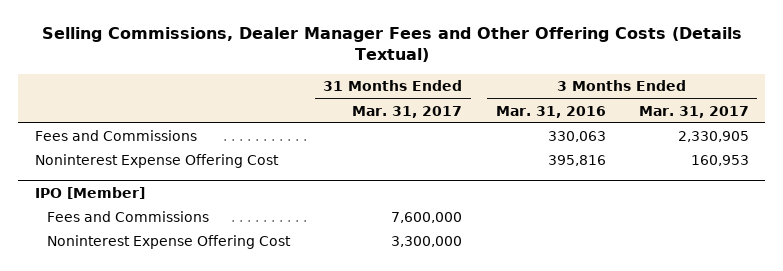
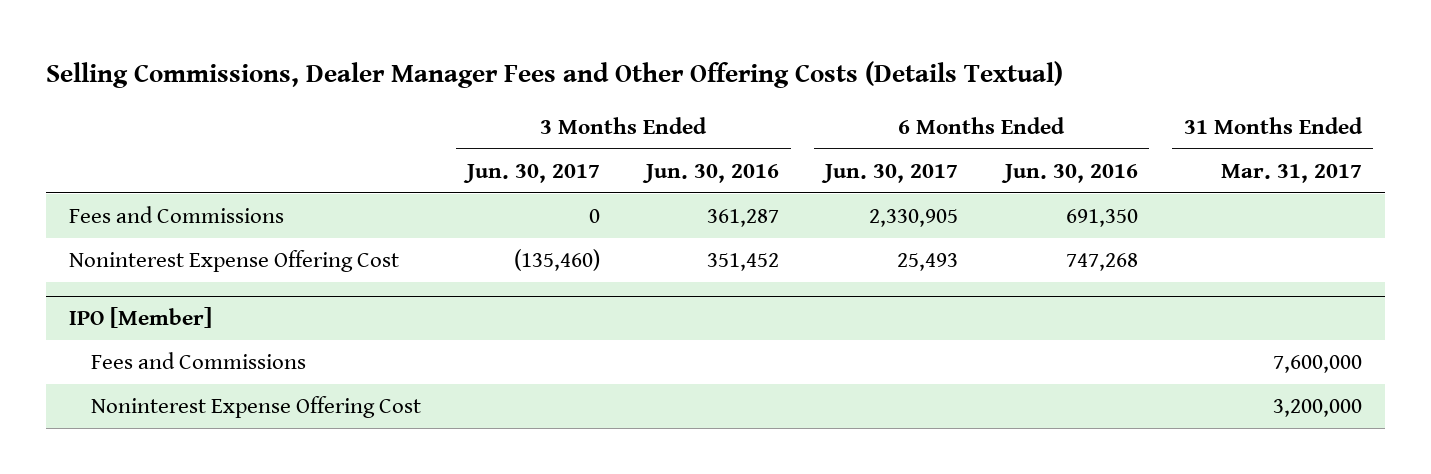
- | 31 Months Ended Mar. 31, 2017 | 3 Months Ended Mar. 31, 2016 | 3 Months Ended Mar. 31, 2017
+ | 3 Months Ended Jun. 30, 2017 | 3 Months Ended Jun. 30, 2016 | 6 Months Ended Jun. 30, 2017 | 6 Months Ended Jun. 30, 2016 | 31 Months Ended Mar. 31, 2017
@ IPO [Member]
- Noninterest Expense Offering Cost | 3,300,000 | |
+ Noninterest Expense Offering Cost | | | | | 3,200,000

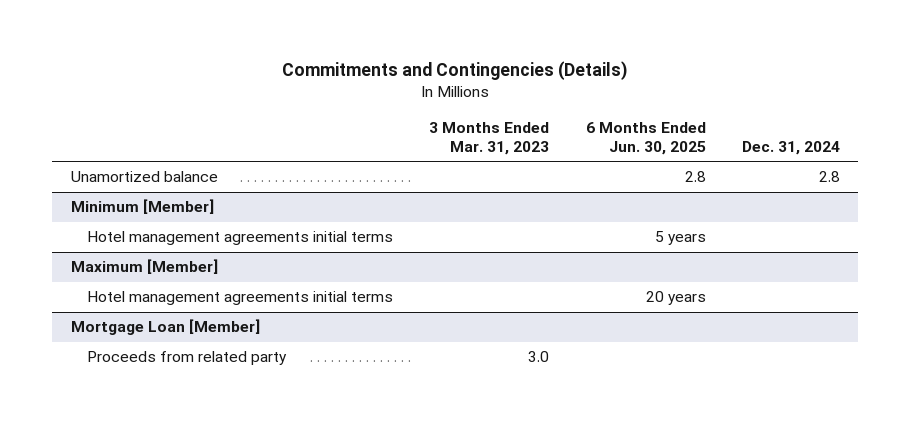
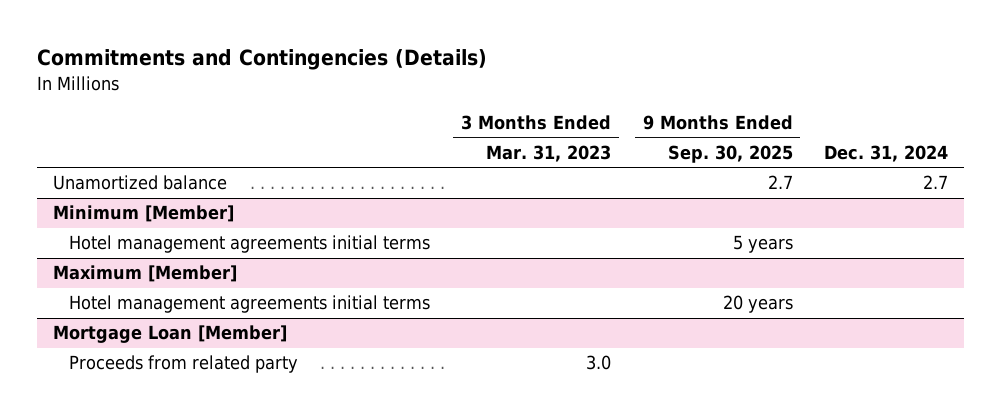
- | 3 Months Ended Mar. 31, 2023 | 6 Months Ended Jun. 30, 2025 | Dec. 31, 2024
+ | 3 Months Ended Mar. 31, 2023 | 9 Months Ended Sep. 30, 2025 | Dec. 31, 2024
- Unamortized balance | | 2.8 | 2.8
+ Unamortized balance | | 2.7 | 2.7

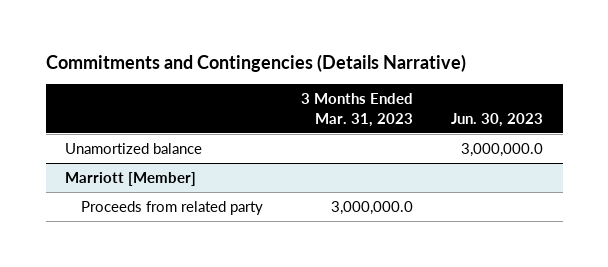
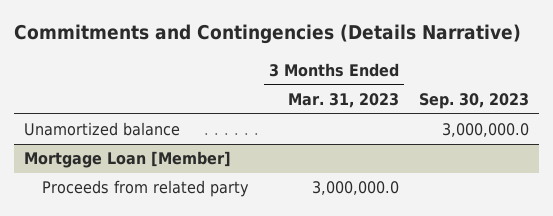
- | 3 Months Ended Mar. 31, 2023 | Jun. 30, 2023
+ | 3 Months Ended Mar. 31, 2023 | Sep. 30, 2023
- Marriott [Member]
+ Mortgage Loan [Member]

